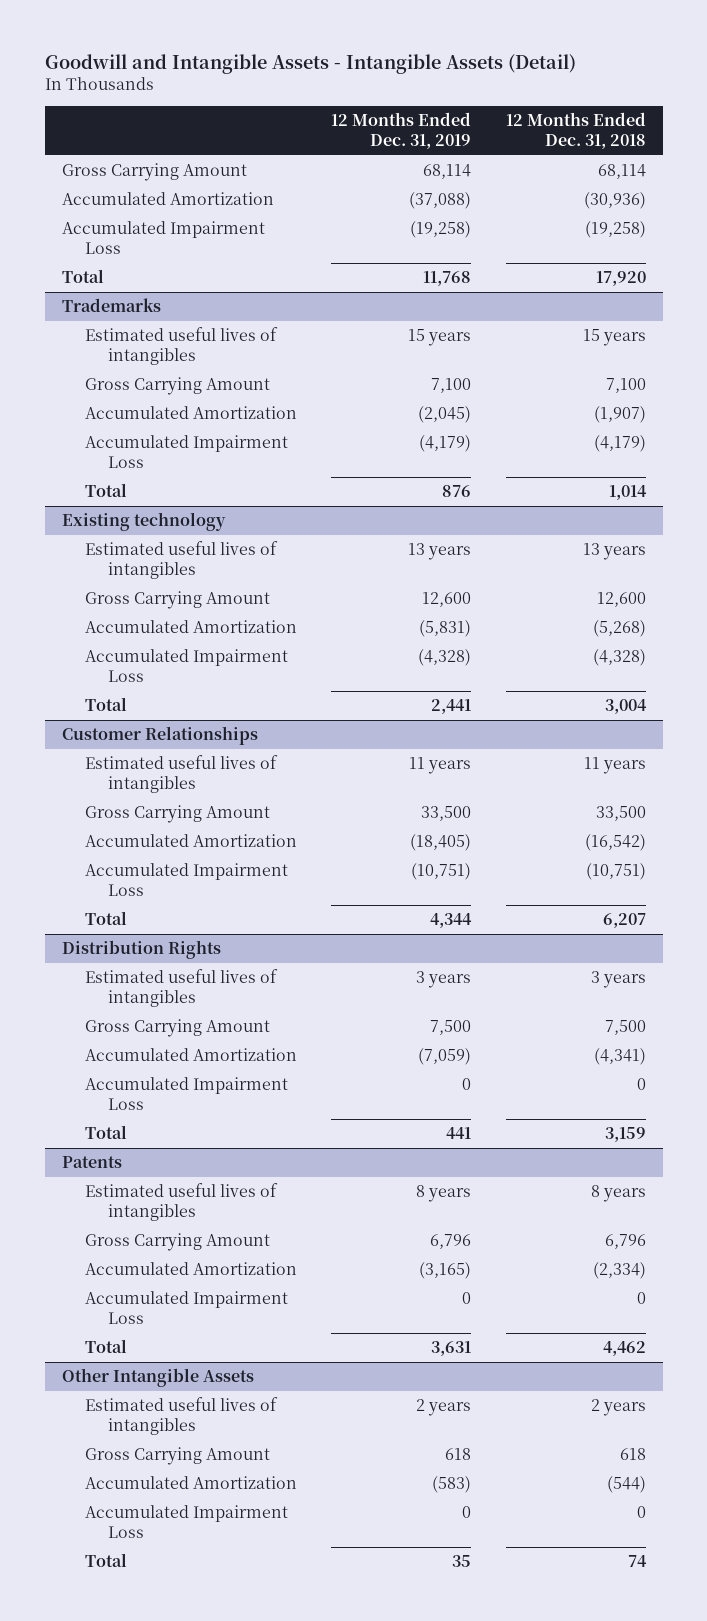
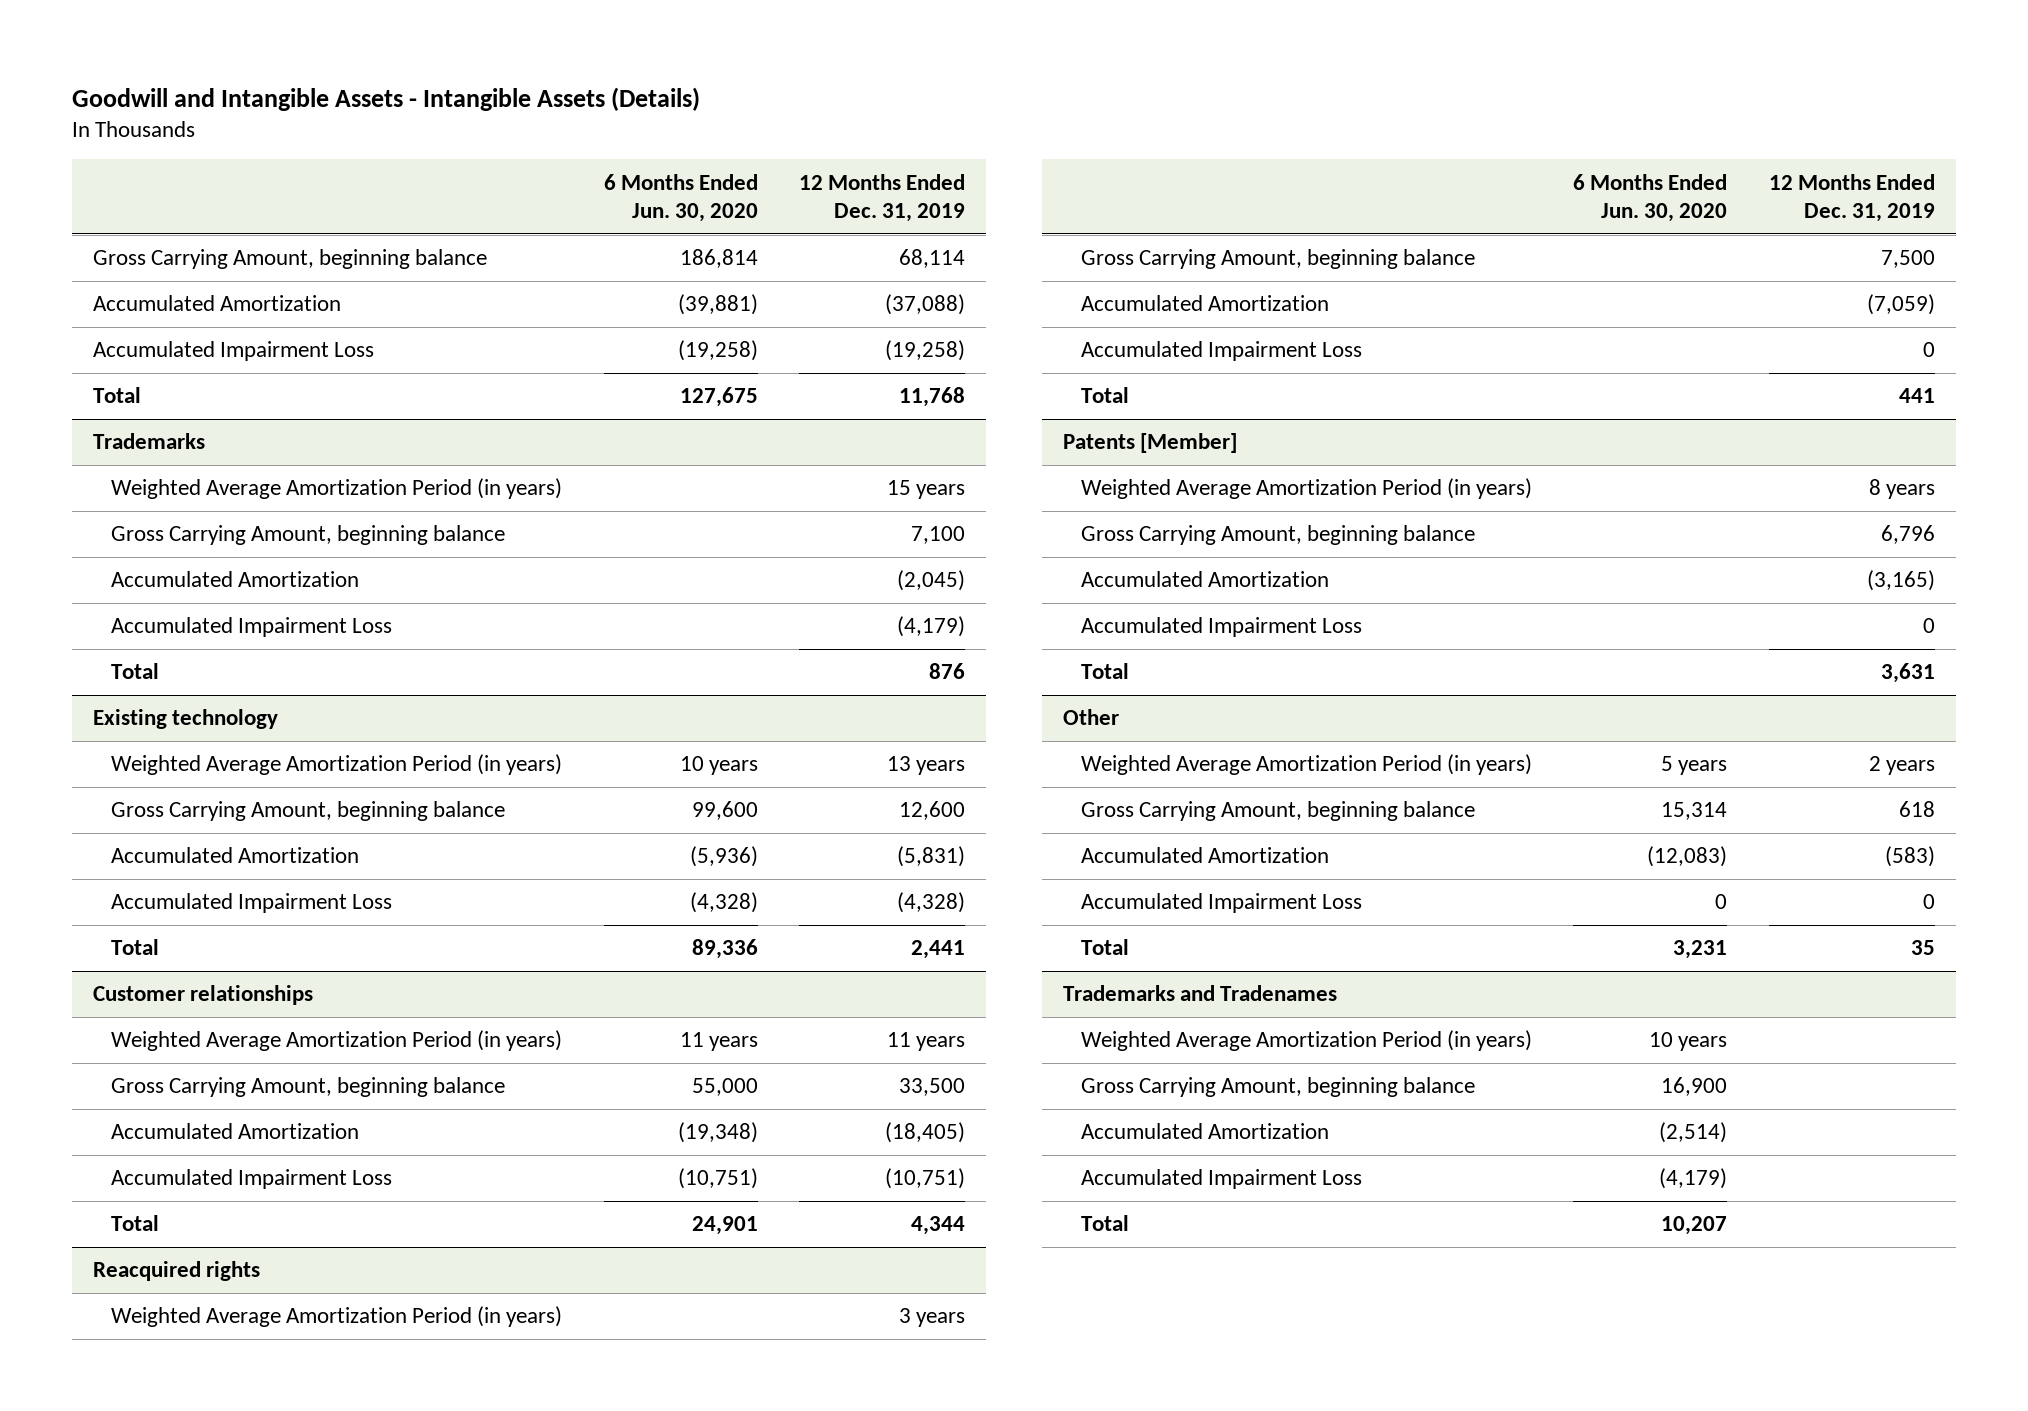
- Goodwill and Intangible Assets - Intangible Assets (Detail)
+ Goodwill and Intangible Assets - Intangible Assets (Details)
- | 12 Months Ended Dec. 31, 2019 | 12 Months Ended Dec. 31, 2018
+ | 6 Months Ended Jun. 30, 2020 | 12 Months Ended Dec. 31, 2019
- Gross Carrying Amount | 68,114 | 68,114
+ Gross Carrying Amount, beginning balance | 186,814 | 68,114
@ Trademarks
- Estimated useful lives of intangibles | 15 years | 15 years
- Gross Carrying Amount | 7,100 | 7,100
+ Weighted Average Amortization Period (in years) | | 15 years
+ Gross Carrying Amount, beginning balance | | 7,100
@ Existing technology
- Estimated useful lives of intangibles | 13 years | 13 years
- Gross Carrying Amount | 12,600 | 12,600
+ Weighted Average Amortization Period (in years) | 10 years | 13 years
+ Gross Carrying Amount, beginning balance | 99,600 | 12,600
- Customer Relationships
- Estimated useful lives of intangibles | 11 years | 11 years
- Gross Carrying Amount | 33,500 | 33,500
+ Customer relationships
+ Weighted Average Amortization Period (in years) | 11 years | 11 years
+ Gross Carrying Amount, beginning balance | 55,000 | 33,500
- Distribution Rights
- Estimated useful lives of intangibles | 3 years | 3 years
- Gross Carrying Amount | 7,500 | 7,500
+ Reacquired rights
+ Weighted Average Amortization Period (in years) | | 3 years
+ Gross Carrying Amount, beginning balance | | 7,500
- Patents
- Estimated useful lives of intangibles | 8 years | 8 years
- Gross Carrying Amount | 6,796 | 6,796
+ Patents [Member]
+ Weighted Average Amortization Period (in years) | | 8 years
+ Gross Carrying Amount, beginning balance | | 6,796
- Other Intangible Assets
- Estimated useful lives of intangibles | 2 years | 2 years
- Gross Carrying Amount | 618 | 618
+ Other
+ Weighted Average Amortization Period (in years) | 5 years | 2 years
+ Gross Carrying Amount, beginning balance | 15,314 | 618
+ Trademarks and Tradenames
+ Weighted Average Amortization Period (in years) | 10 years |
+ Gross Carrying Amount, beginning balance | 16,900 |
+ Accumulated Amortization | (2,514) |
+ Accumulated Impairment Loss | (4,179) |
+ Total | 10,207 |

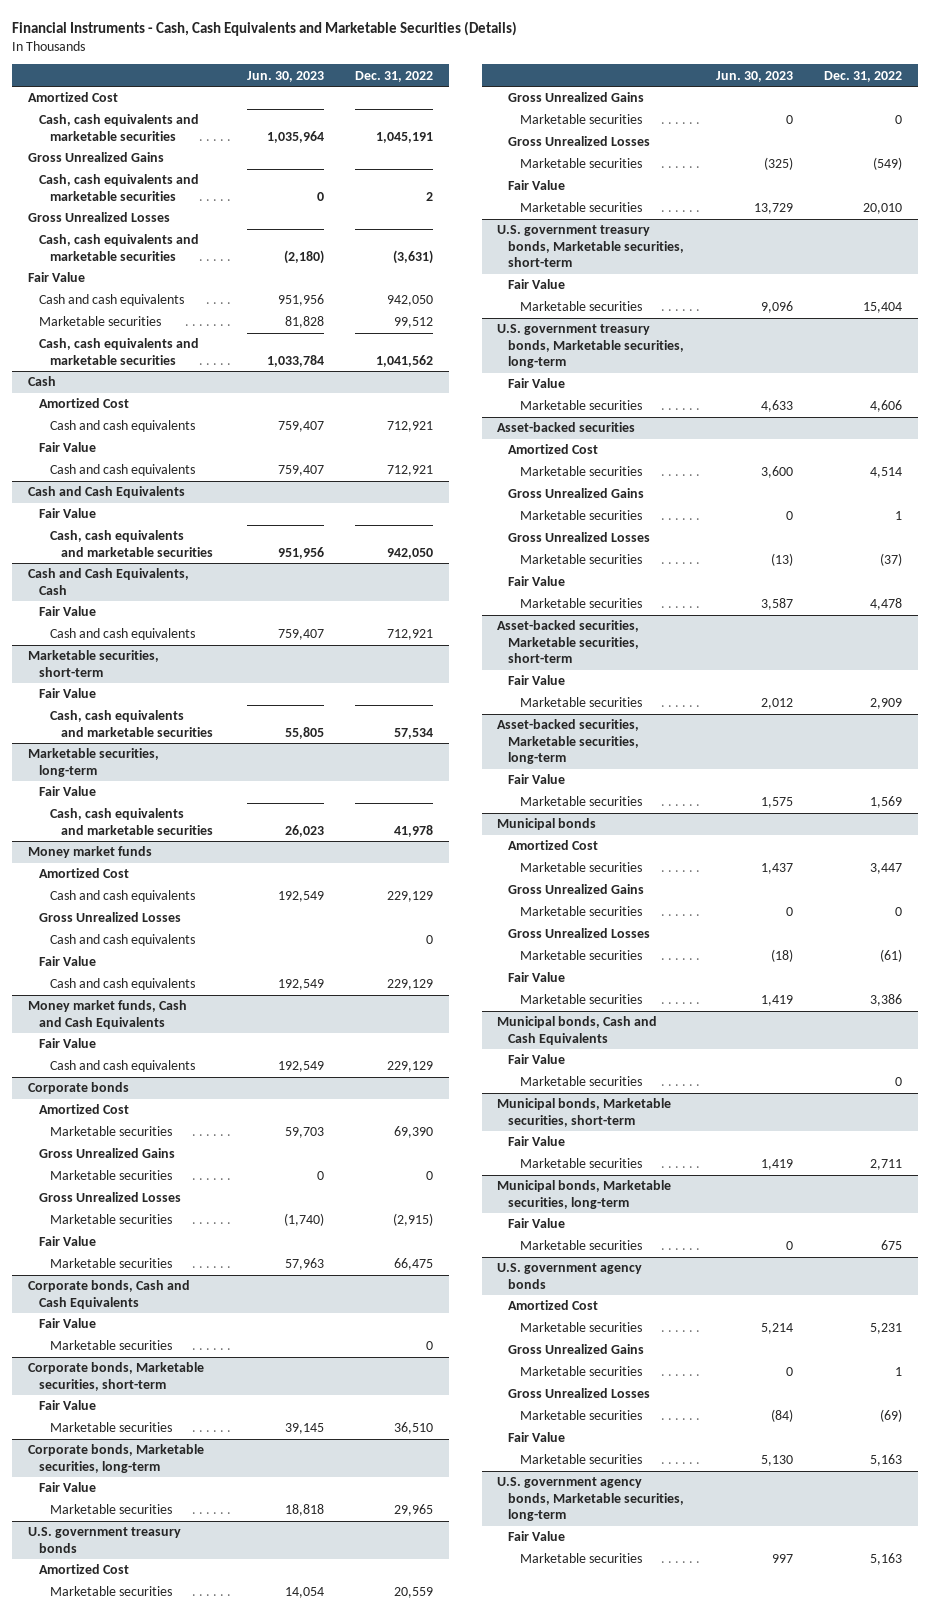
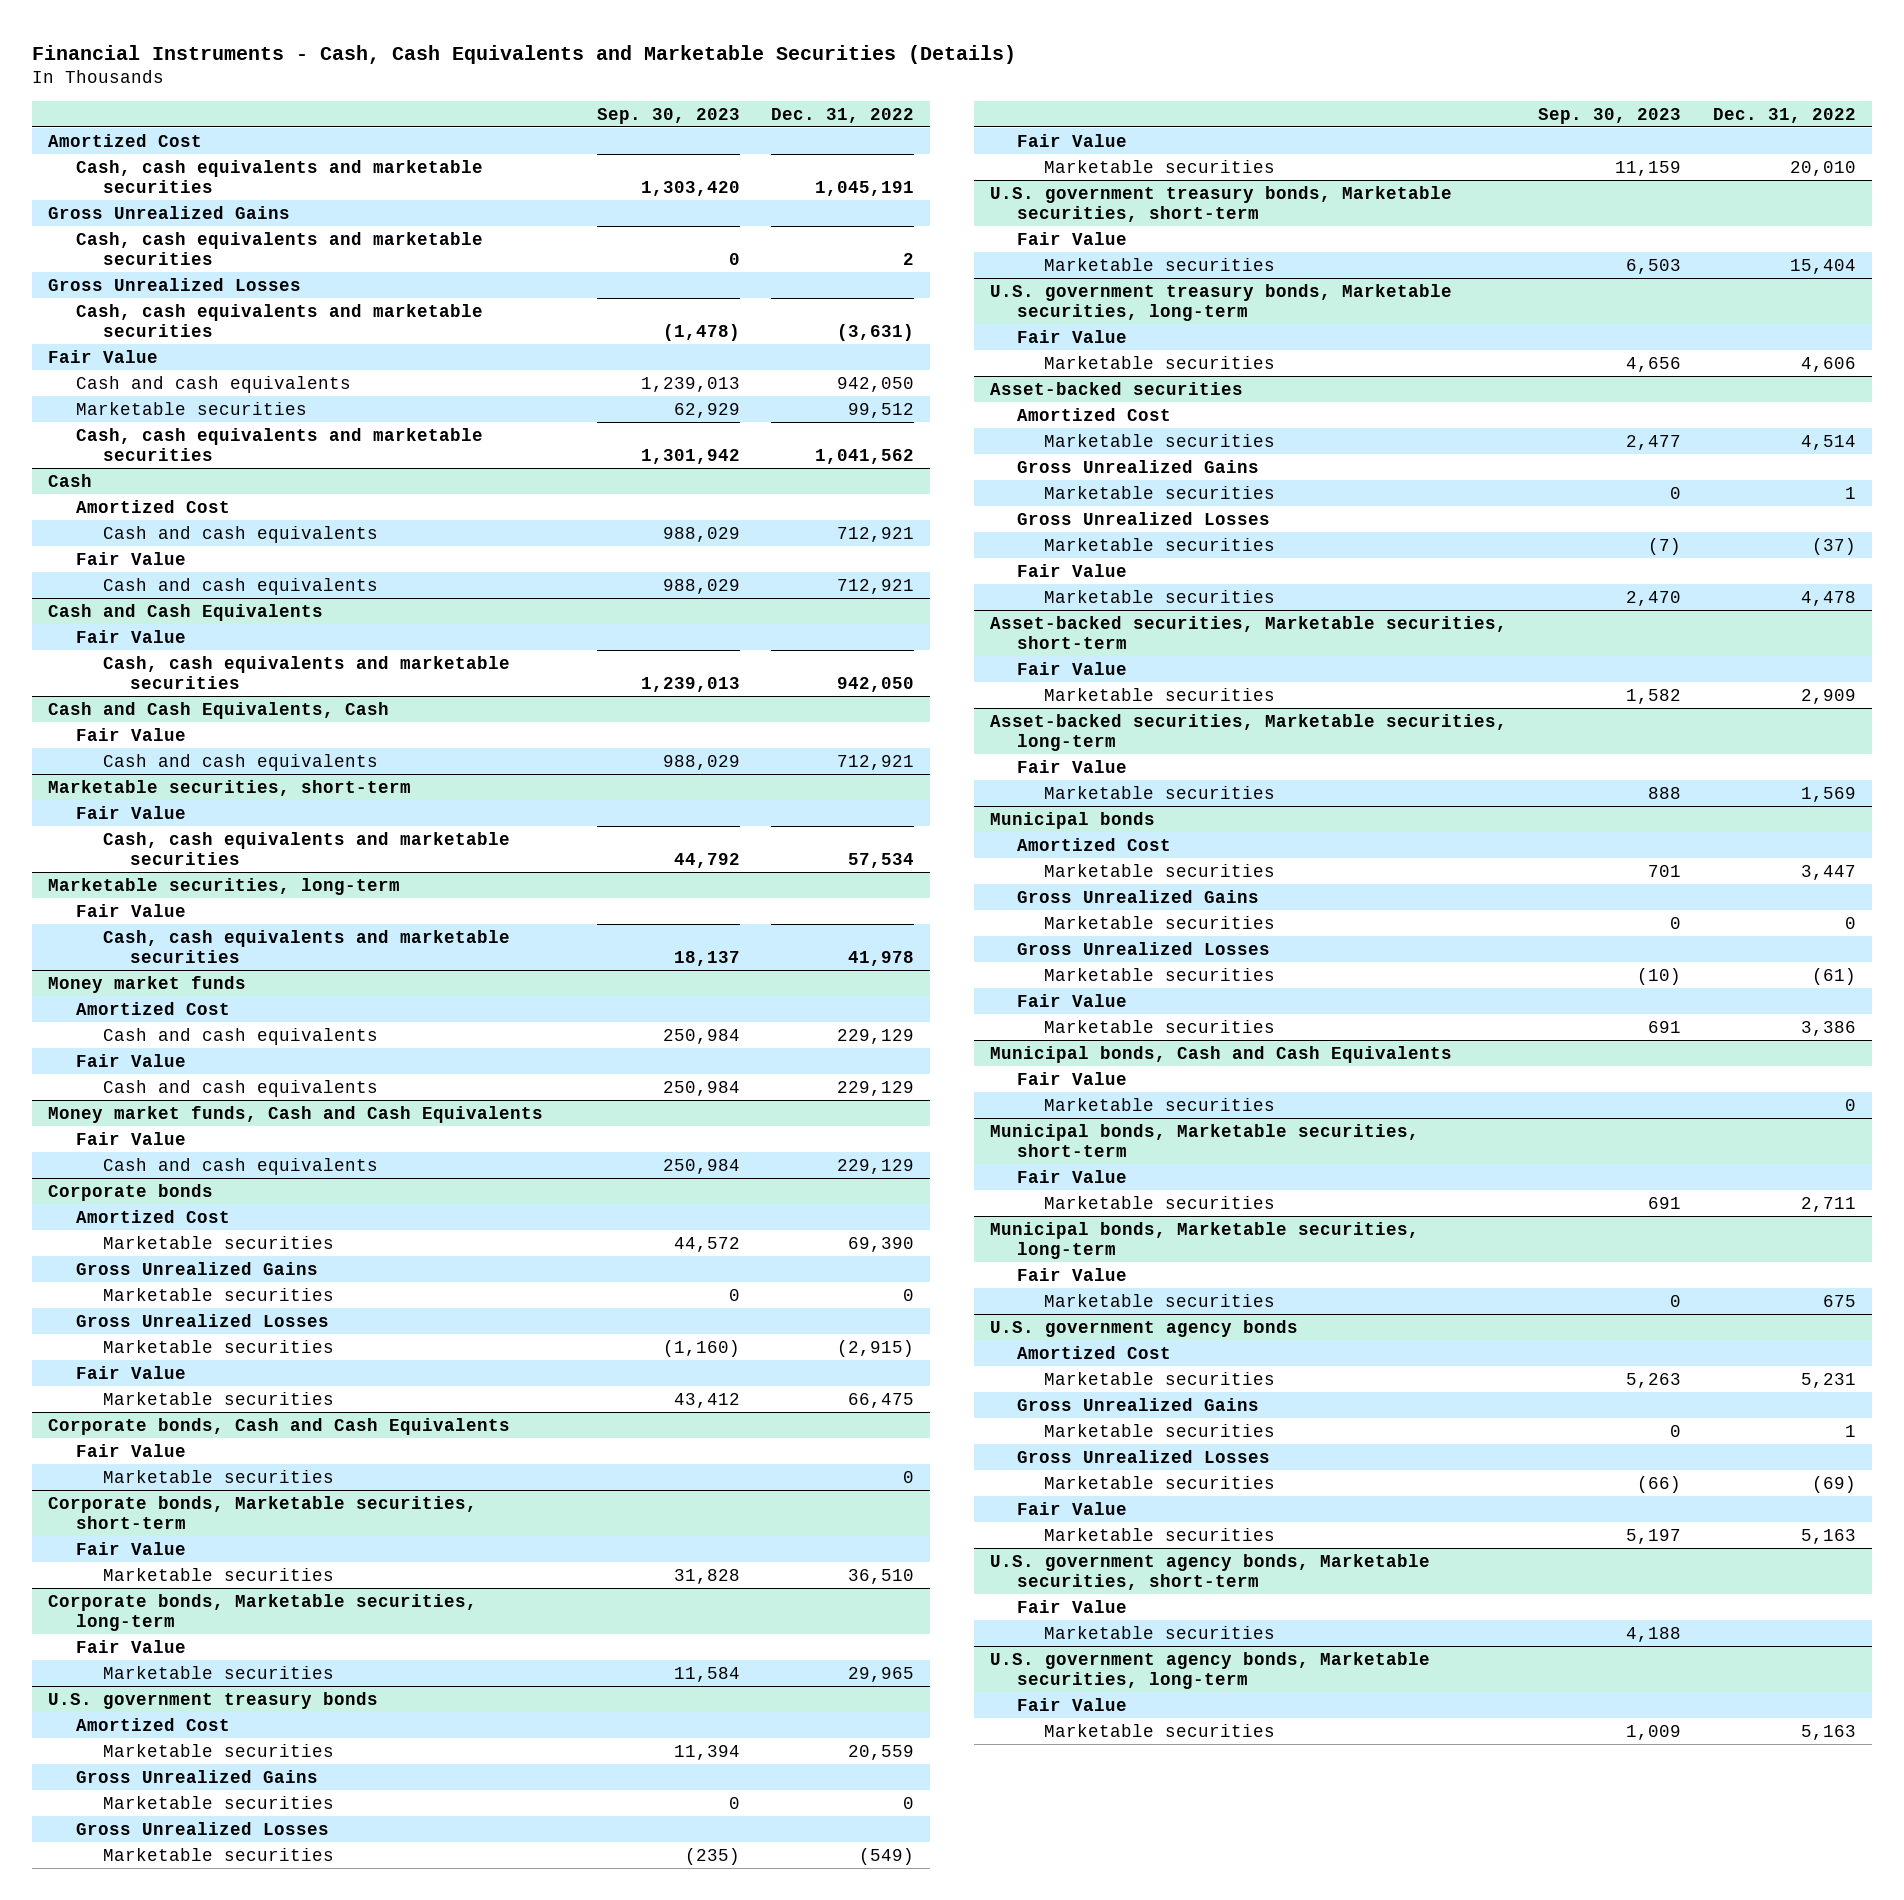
- | Jun. 30, 2023 | Dec. 31, 2022
+ | Sep. 30, 2023 | Dec. 31, 2022
@ Money market funds
- Gross Unrealized Losses
- Cash and cash equivalents | | 0
+ U.S. government agency bonds, Marketable securities, short-term
+ Fair Value
+ Marketable securities | 4,188 |

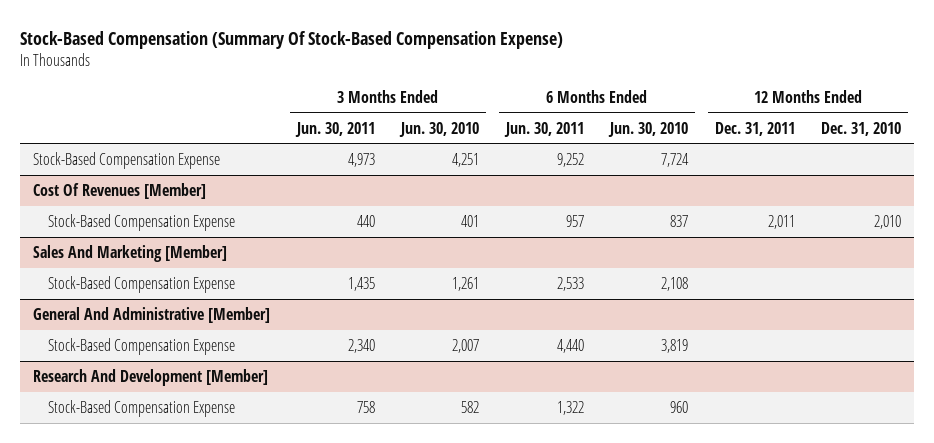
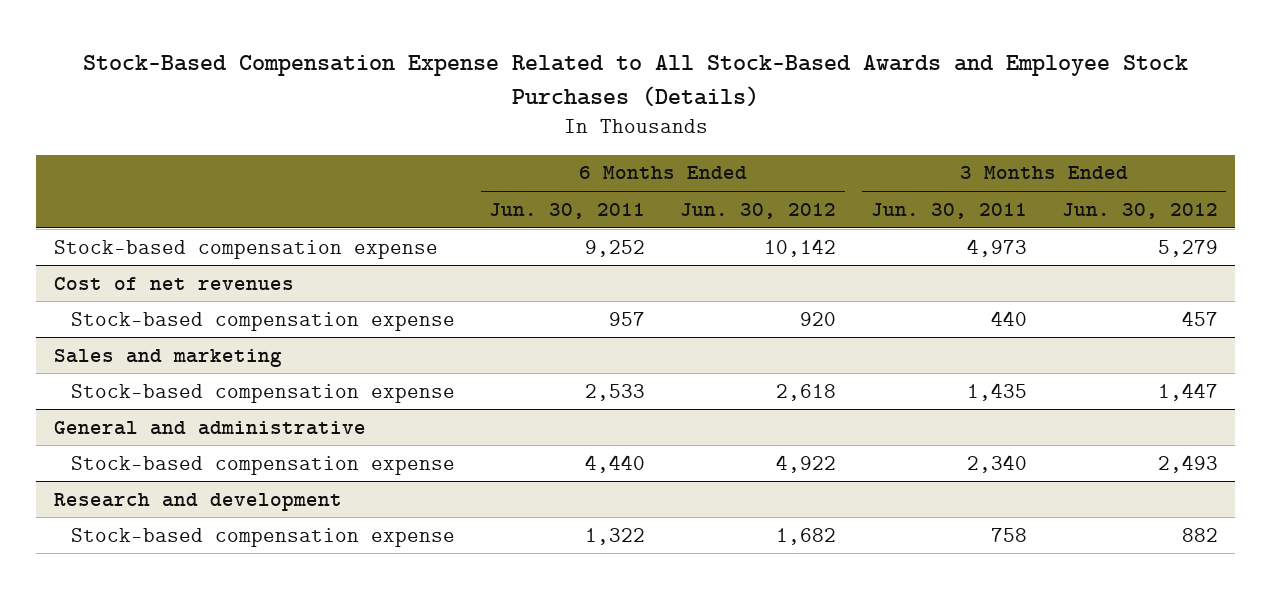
- Stock-Based Compensation (Summary Of Stock-Based Compensation Expense)
+ Stock-Based Compensation Expense Related to All Stock-Based Awards and Employee Stock Purchases (Details)
- | 3 Months Ended Jun. 30, 2011 | 3 Months Ended Jun. 30, 2010 | 6 Months Ended Jun. 30, 2011 | 6 Months Ended Jun. 30, 2010 | 12 Months Ended Dec. 31, 2011 | 12 Months Ended Dec. 31, 2010
+ | 6 Months Ended Jun. 30, 2011 | 6 Months Ended Jun. 30, 2012 | 3 Months Ended Jun. 30, 2011 | 3 Months Ended Jun. 30, 2012
- Stock-Based Compensation Expense | 4,973 | 4,251 | 9,252 | 7,724 | |
- Cost Of Revenues [Member]
- Stock-Based Compensation Expense | 440 | 401 | 957 | 837 | 2,011 | 2,010
- Sales And Marketing [Member]
- Stock-Based Compensation Expense | 1,435 | 1,261 | 2,533 | 2,108 | |
- General And Administrative [Member]
- Stock-Based Compensation Expense | 2,340 | 2,007 | 4,440 | 3,819 | |
- Research And Development [Member]
- Stock-Based Compensation Expense | 758 | 582 | 1,322 | 960 | |
+ Stock-based compensation expense | 9,252 | 10,142 | 4,973 | 5,279
+ Cost of net revenues
+ Stock-based compensation expense | 957 | 920 | 440 | 457
+ Sales and marketing
+ Stock-based compensation expense | 2,533 | 2,618 | 1,435 | 1,447
+ General and administrative
+ Stock-based compensation expense | 4,440 | 4,922 | 2,340 | 2,493
+ Research and development
+ Stock-based compensation expense | 1,322 | 1,682 | 758 | 882

